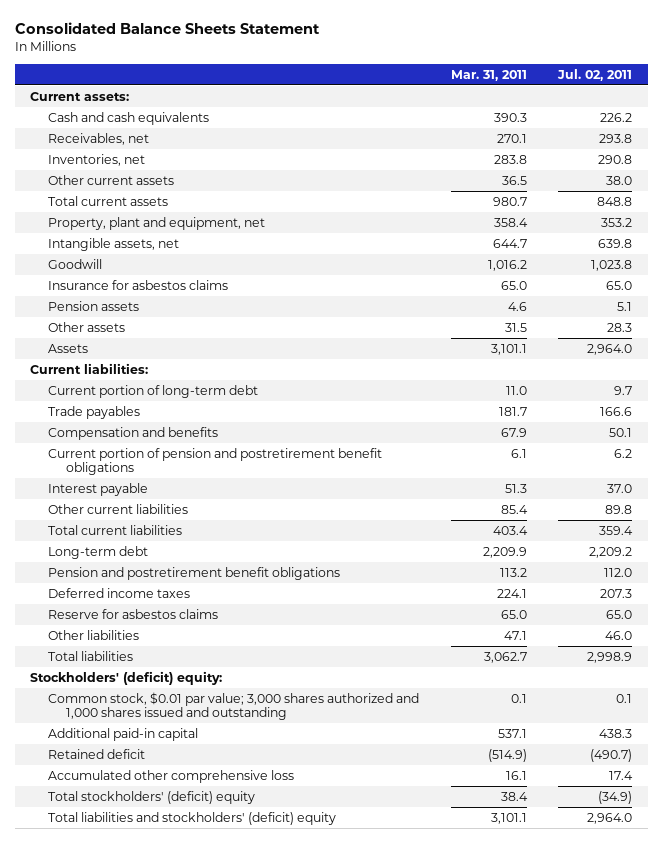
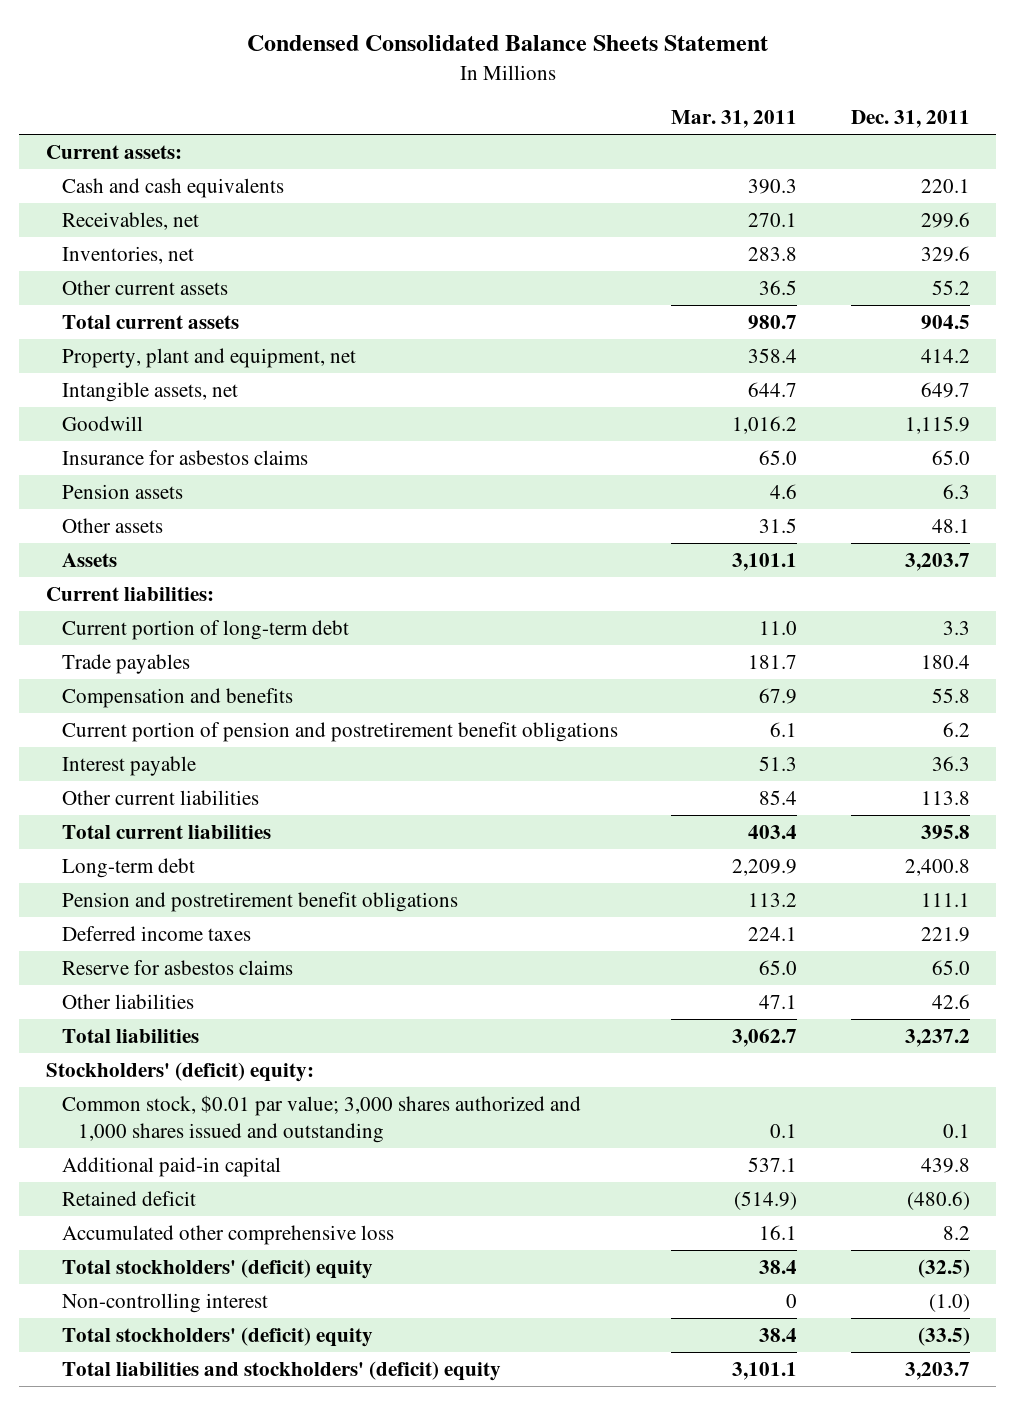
- Consolidated Balance Sheets Statement
+ Condensed Consolidated Balance Sheets Statement
- | Mar. 31, 2011 | Jul. 02, 2011
+ | Mar. 31, 2011 | Dec. 31, 2011
+ Non-controlling interest | 0 | (1.0)
+ Total stockholders' (deficit) equity | 38.4 | (33.5)

